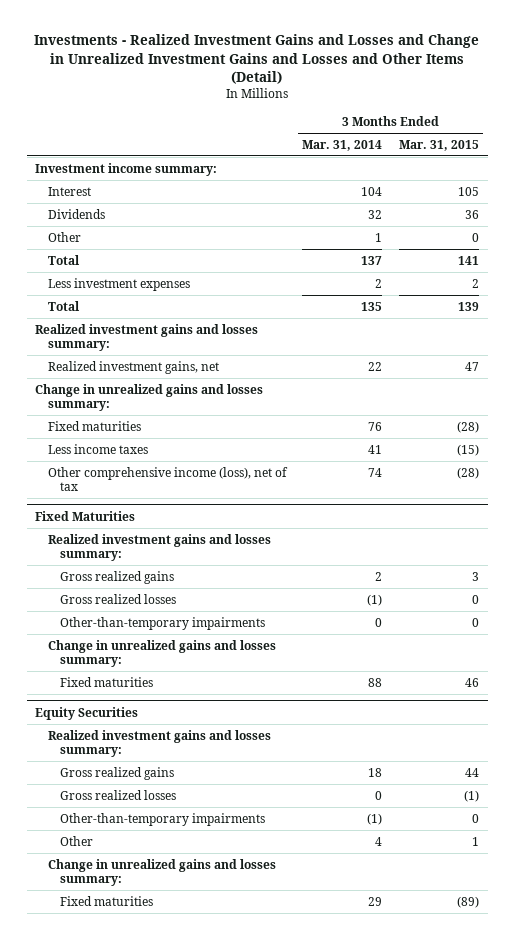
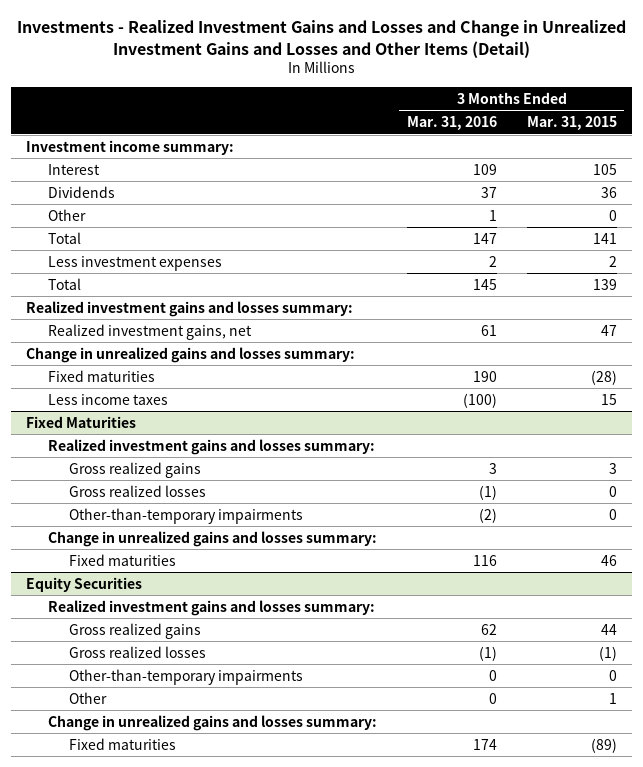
- | 3 Months Ended Mar. 31, 2014 | 3 Months Ended Mar. 31, 2015
+ | 3 Months Ended Mar. 31, 2016 | 3 Months Ended Mar. 31, 2015
- Less income taxes | 41 | (15)
- Other comprehensive income (loss), net of tax | 74 | (28)
+ Less income taxes | (100) | 15

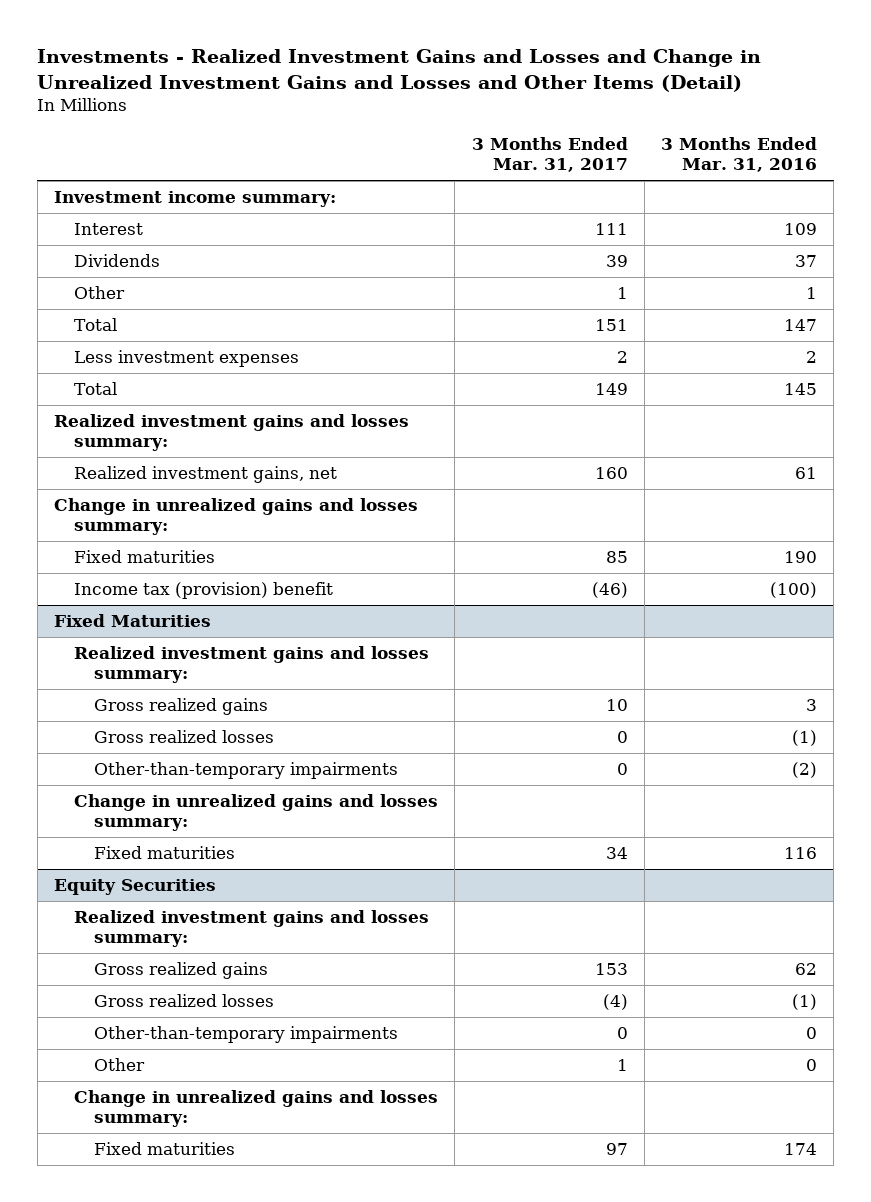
- | 3 Months Ended Mar. 31, 2016 | 3 Months Ended Mar. 31, 2015
+ | 3 Months Ended Mar. 31, 2017 | 3 Months Ended Mar. 31, 2016
- Less income taxes | (100) | 15
+ Income tax (provision) benefit | (46) | (100)

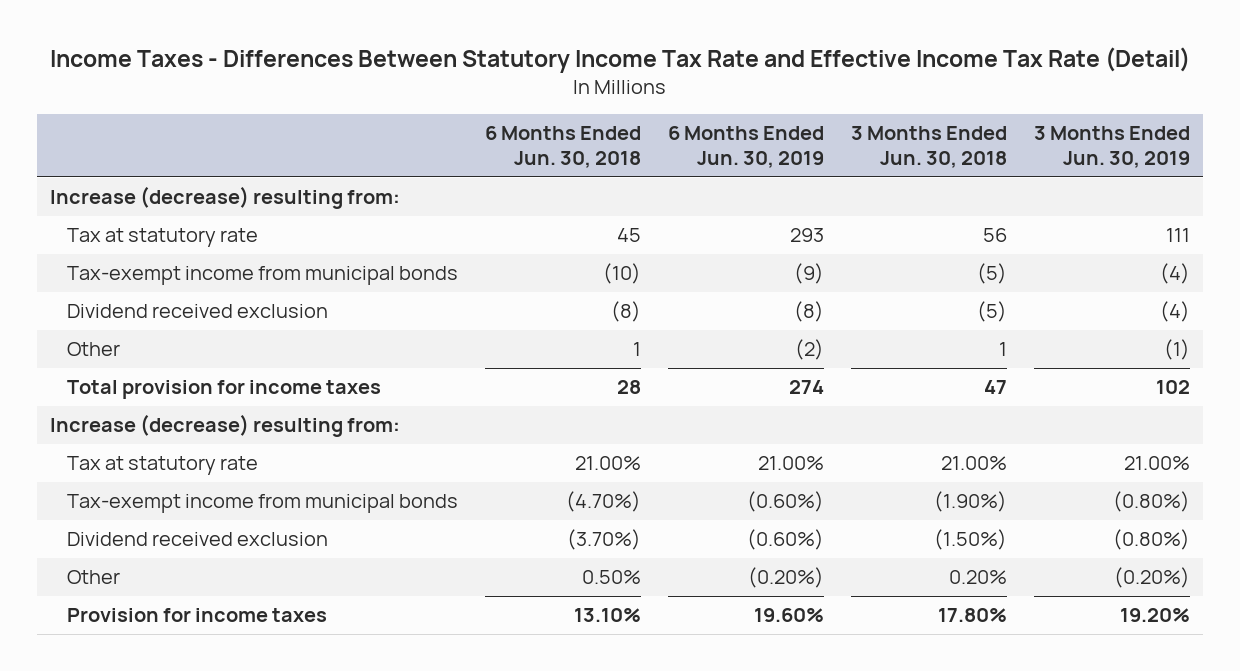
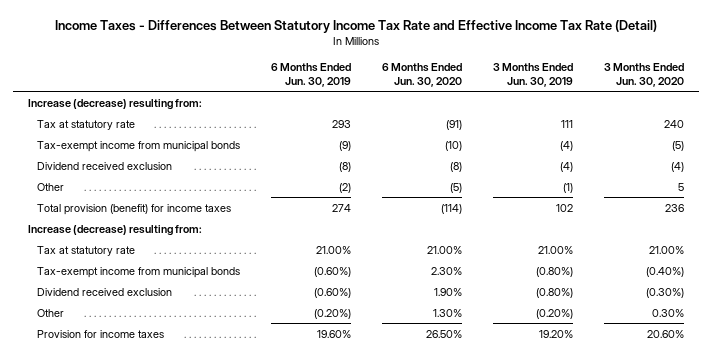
- | 6 Months Ended Jun. 30, 2018 | 6 Months Ended Jun. 30, 2019 | 3 Months Ended Jun. 30, 2018 | 3 Months Ended Jun. 30, 2019
+ | 6 Months Ended Jun. 30, 2019 | 6 Months Ended Jun. 30, 2020 | 3 Months Ended Jun. 30, 2019 | 3 Months Ended Jun. 30, 2020
- Total provision for income taxes | 28 | 274 | 47 | 102
+ Total provision (benefit) for income taxes | 274 | (114) | 102 | 236

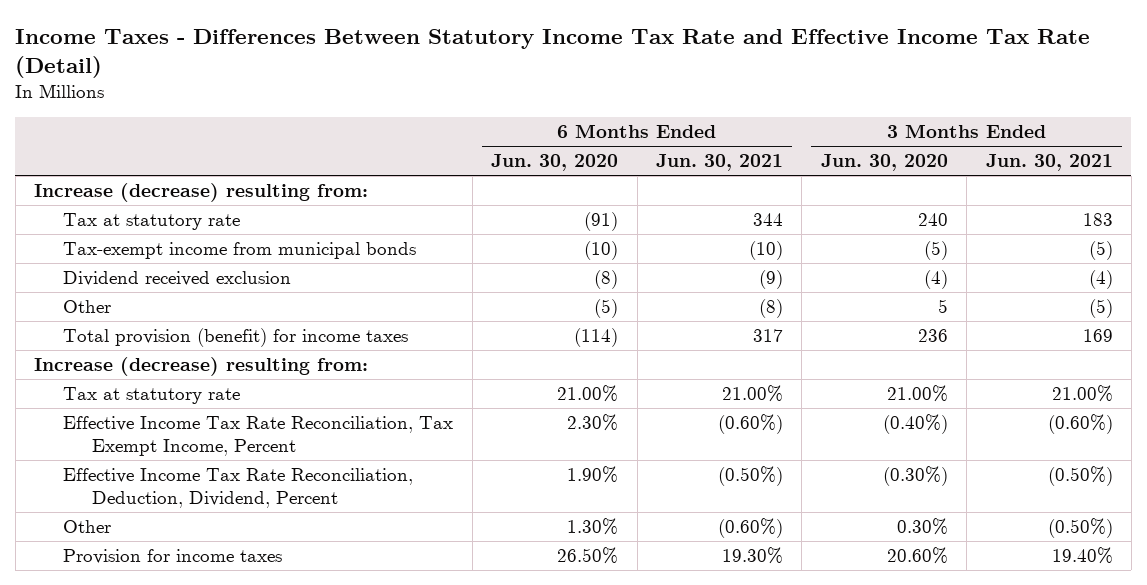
- | 6 Months Ended Jun. 30, 2019 | 6 Months Ended Jun. 30, 2020 | 3 Months Ended Jun. 30, 2019 | 3 Months Ended Jun. 30, 2020
+ | 6 Months Ended Jun. 30, 2020 | 6 Months Ended Jun. 30, 2021 | 3 Months Ended Jun. 30, 2020 | 3 Months Ended Jun. 30, 2021
- Tax-exempt income from municipal bonds | (0.60%) | 2.30% | (0.80%) | (0.40%)
- Dividend received exclusion | (0.60%) | 1.90% | (0.80%) | (0.30%)
+ Effective Income Tax Rate Reconciliation, Tax Exempt Income, Percent | 2.30% | (0.60%) | (0.40%) | (0.60%)
+ Effective Income Tax Rate Reconciliation, Deduction, Dividend, Percent | 1.90% | (0.50%) | (0.30%) | (0.50%)

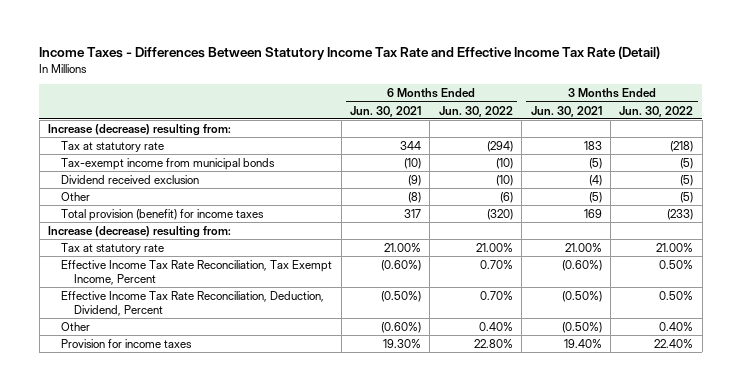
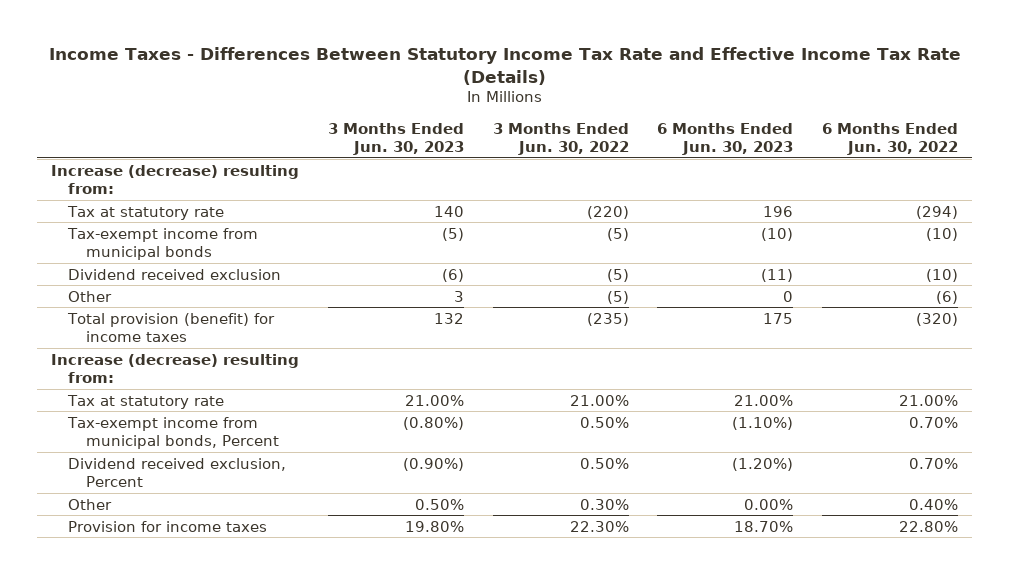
- Income Taxes - Differences Between Statutory Income Tax Rate and Effective Income Tax Rate (Detail)
+ Income Taxes - Differences Between Statutory Income Tax Rate and Effective Income Tax Rate (Details)
- | 6 Months Ended Jun. 30, 2021 | 6 Months Ended Jun. 30, 2022 | 3 Months Ended Jun. 30, 2021 | 3 Months Ended Jun. 30, 2022
+ | 3 Months Ended Jun. 30, 2023 | 3 Months Ended Jun. 30, 2022 | 6 Months Ended Jun. 30, 2023 | 6 Months Ended Jun. 30, 2022
- Tax at statutory rate | 344 | (294) | 183 | (218)
+ Tax at statutory rate | 140 | (220) | 196 | (294)
- Total provision (benefit) for income taxes | 317 | (320) | 169 | (233)
+ Total provision (benefit) for income taxes | 132 | (235) | 175 | (320)
- Effective Income Tax Rate Reconciliation, Tax Exempt Income, Percent | (0.60%) | 0.70% | (0.60%) | 0.50%
- Effective Income Tax Rate Reconciliation, Deduction, Dividend, Percent | (0.50%) | 0.70% | (0.50%) | 0.50%
- Other | (0.60%) | 0.40% | (0.50%) | 0.40%
- Provision for income taxes | 19.30% | 22.80% | 19.40% | 22.40%
+ Tax-exempt income from municipal bonds, Percent | (0.80%) | 0.50% | (1.10%) | 0.70%
+ Dividend received exclusion, Percent | (0.90%) | 0.50% | (1.20%) | 0.70%
+ Other | 0.50% | 0.30% | 0.00% | 0.40%
+ Provision for income taxes | 19.80% | 22.30% | 18.70% | 22.80%

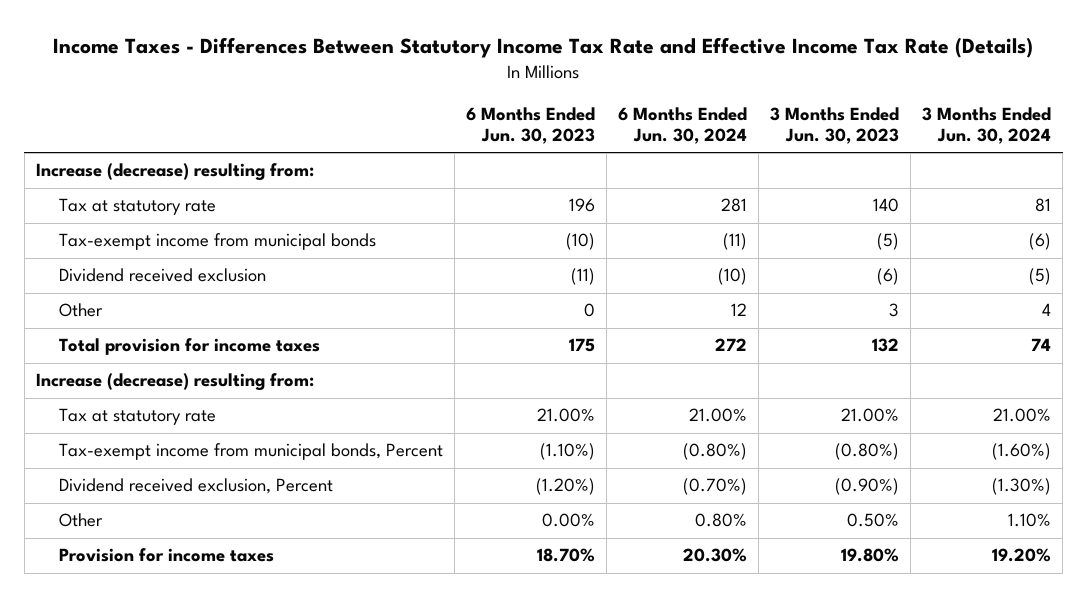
- | 3 Months Ended Jun. 30, 2023 | 3 Months Ended Jun. 30, 2022 | 6 Months Ended Jun. 30, 2023 | 6 Months Ended Jun. 30, 2022
+ | 6 Months Ended Jun. 30, 2023 | 6 Months Ended Jun. 30, 2024 | 3 Months Ended Jun. 30, 2023 | 3 Months Ended Jun. 30, 2024
- Total provision (benefit) for income taxes | 132 | (235) | 175 | (320)
+ Total provision for income taxes | 175 | 272 | 132 | 74

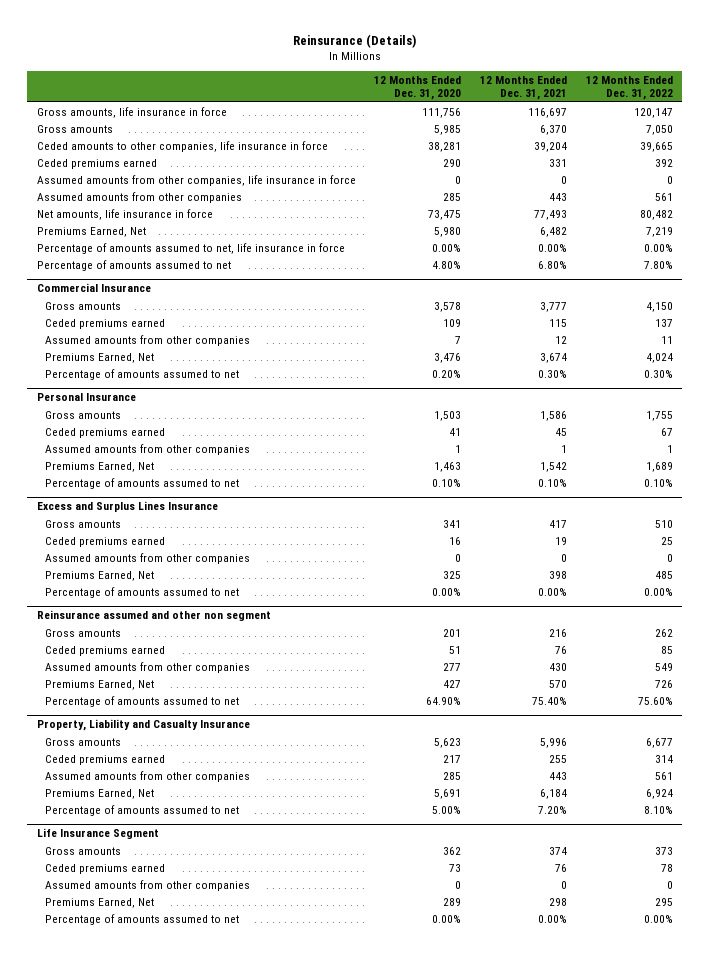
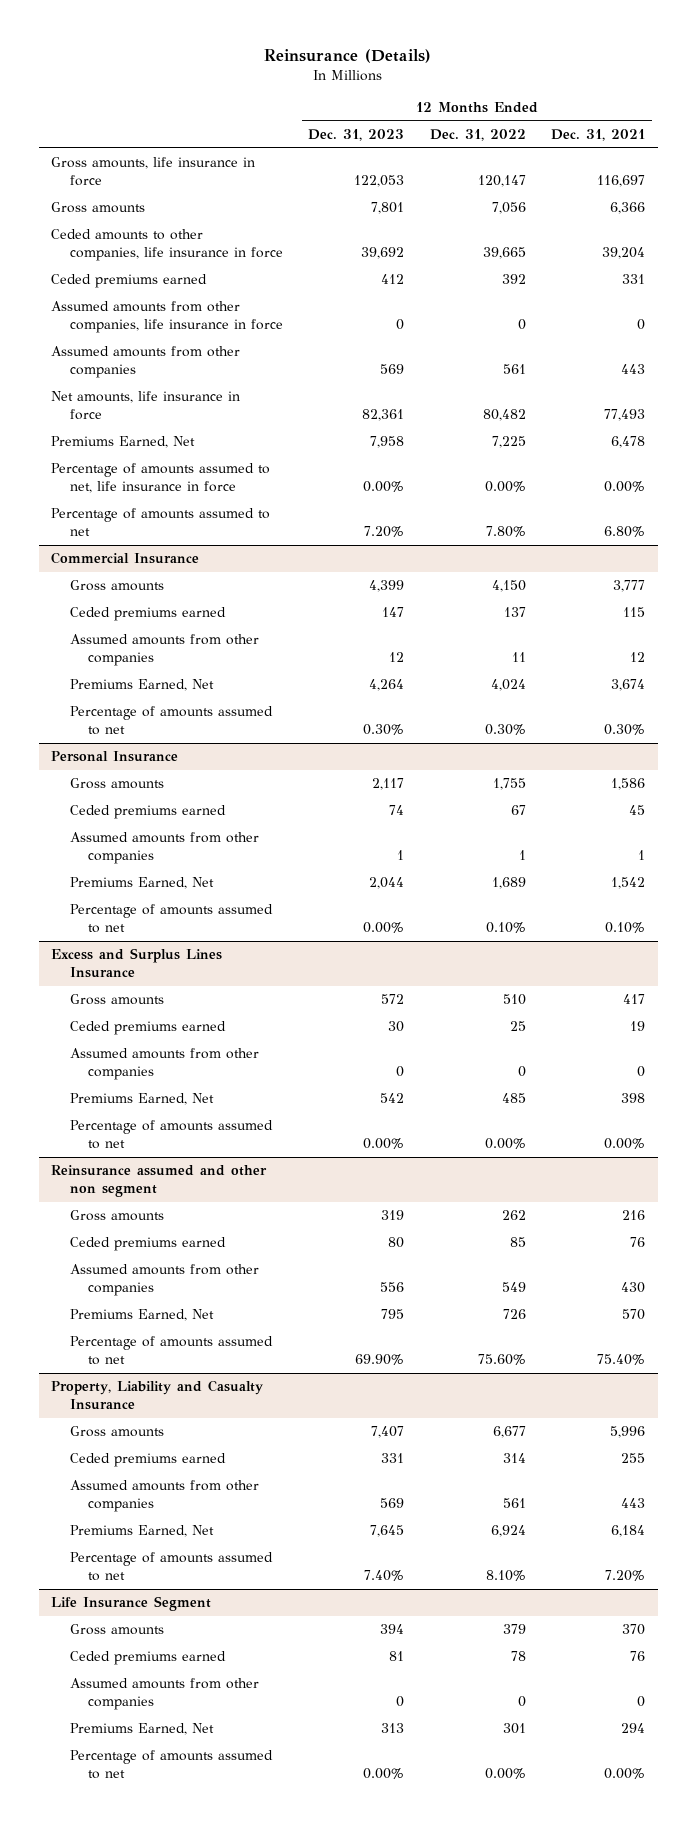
- | 12 Months Ended Dec. 31, 2020 | 12 Months Ended Dec. 31, 2021 | 12 Months Ended Dec. 31, 2022
+ | 12 Months Ended Dec. 31, 2023 | 12 Months Ended Dec. 31, 2022 | 12 Months Ended Dec. 31, 2021
- Gross amounts | 5,985 | 6,370 | 7,050
+ Gross amounts | 7,801 | 7,056 | 6,366
- Premiums Earned, Net | 5,980 | 6,482 | 7,219
+ Premiums Earned, Net | 7,958 | 7,225 | 6,478
@ Life Insurance Segment
- Gross amounts | 362 | 374 | 373
+ Gross amounts | 394 | 379 | 370
- Premiums Earned, Net | 289 | 298 | 295
+ Premiums Earned, Net | 313 | 301 | 294

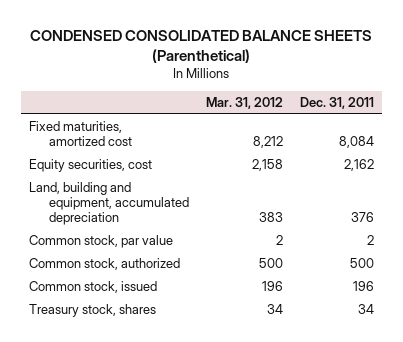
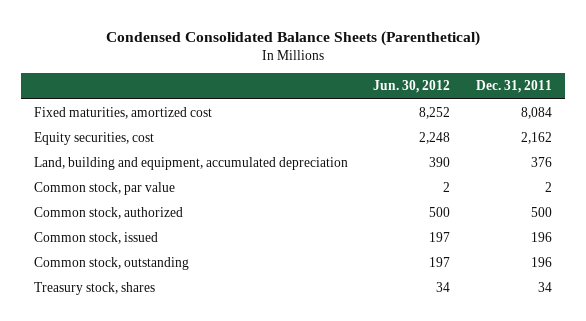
- CONDENSED CONSOLIDATED BALANCE SHEETS (Parenthetical)
+ Condensed Consolidated Balance Sheets (Parenthetical)
- | Mar. 31, 2012 | Dec. 31, 2011
+ | Jun. 30, 2012 | Dec. 31, 2011
+ Common stock, outstanding | 197 | 196

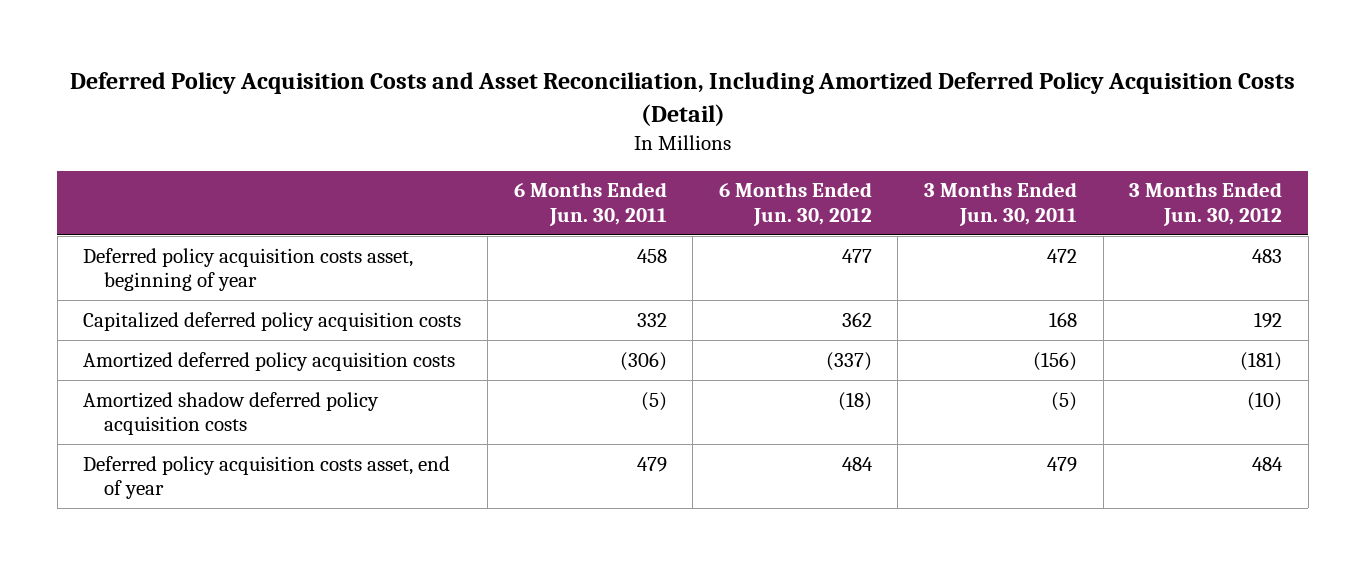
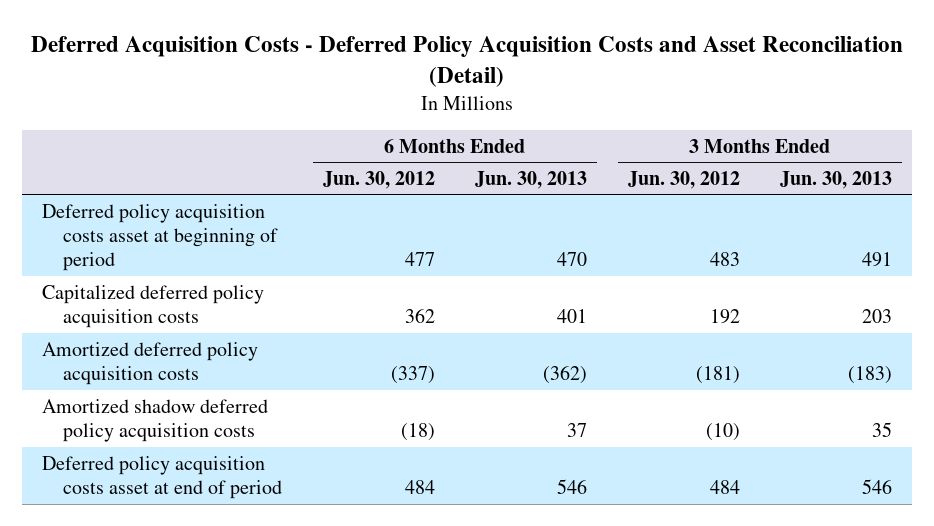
- Deferred Policy Acquisition Costs and Asset Reconciliation, Including Amortized Deferred Policy Acquisition Costs (Detail)
+ Deferred Acquisition Costs - Deferred Policy Acquisition Costs and Asset Reconciliation (Detail)
- | 6 Months Ended Jun. 30, 2011 | 6 Months Ended Jun. 30, 2012 | 3 Months Ended Jun. 30, 2011 | 3 Months Ended Jun. 30, 2012
+ | 6 Months Ended Jun. 30, 2012 | 6 Months Ended Jun. 30, 2013 | 3 Months Ended Jun. 30, 2012 | 3 Months Ended Jun. 30, 2013
- Deferred policy acquisition costs asset, beginning of year | 458 | 477 | 472 | 483
+ Deferred policy acquisition costs asset at beginning of period | 477 | 470 | 483 | 491
- Deferred policy acquisition costs asset, end of year | 479 | 484 | 479 | 484
+ Deferred policy acquisition costs asset at end of period | 484 | 546 | 484 | 546

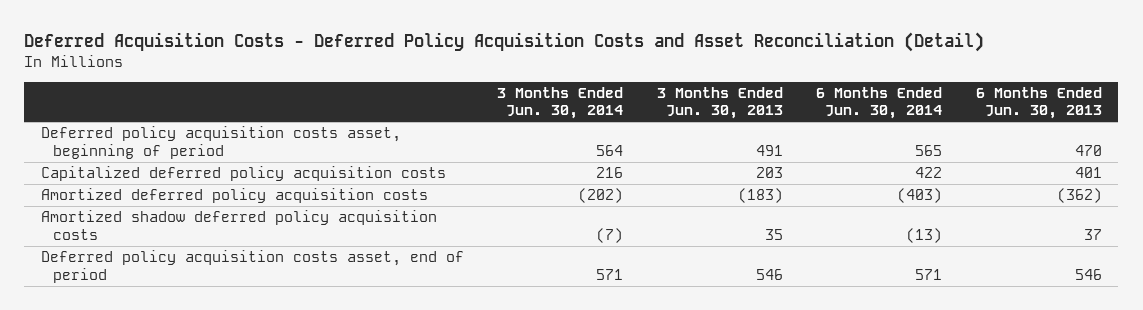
- | 6 Months Ended Jun. 30, 2012 | 6 Months Ended Jun. 30, 2013 | 3 Months Ended Jun. 30, 2012 | 3 Months Ended Jun. 30, 2013
+ | 3 Months Ended Jun. 30, 2014 | 3 Months Ended Jun. 30, 2013 | 6 Months Ended Jun. 30, 2014 | 6 Months Ended Jun. 30, 2013
- Deferred policy acquisition costs asset at beginning of period | 477 | 470 | 483 | 491
+ Deferred policy acquisition costs asset, beginning of period | 564 | 491 | 565 | 470
- Deferred policy acquisition costs asset at end of period | 484 | 546 | 484 | 546
+ Deferred policy acquisition costs asset, end of period | 571 | 546 | 571 | 546

